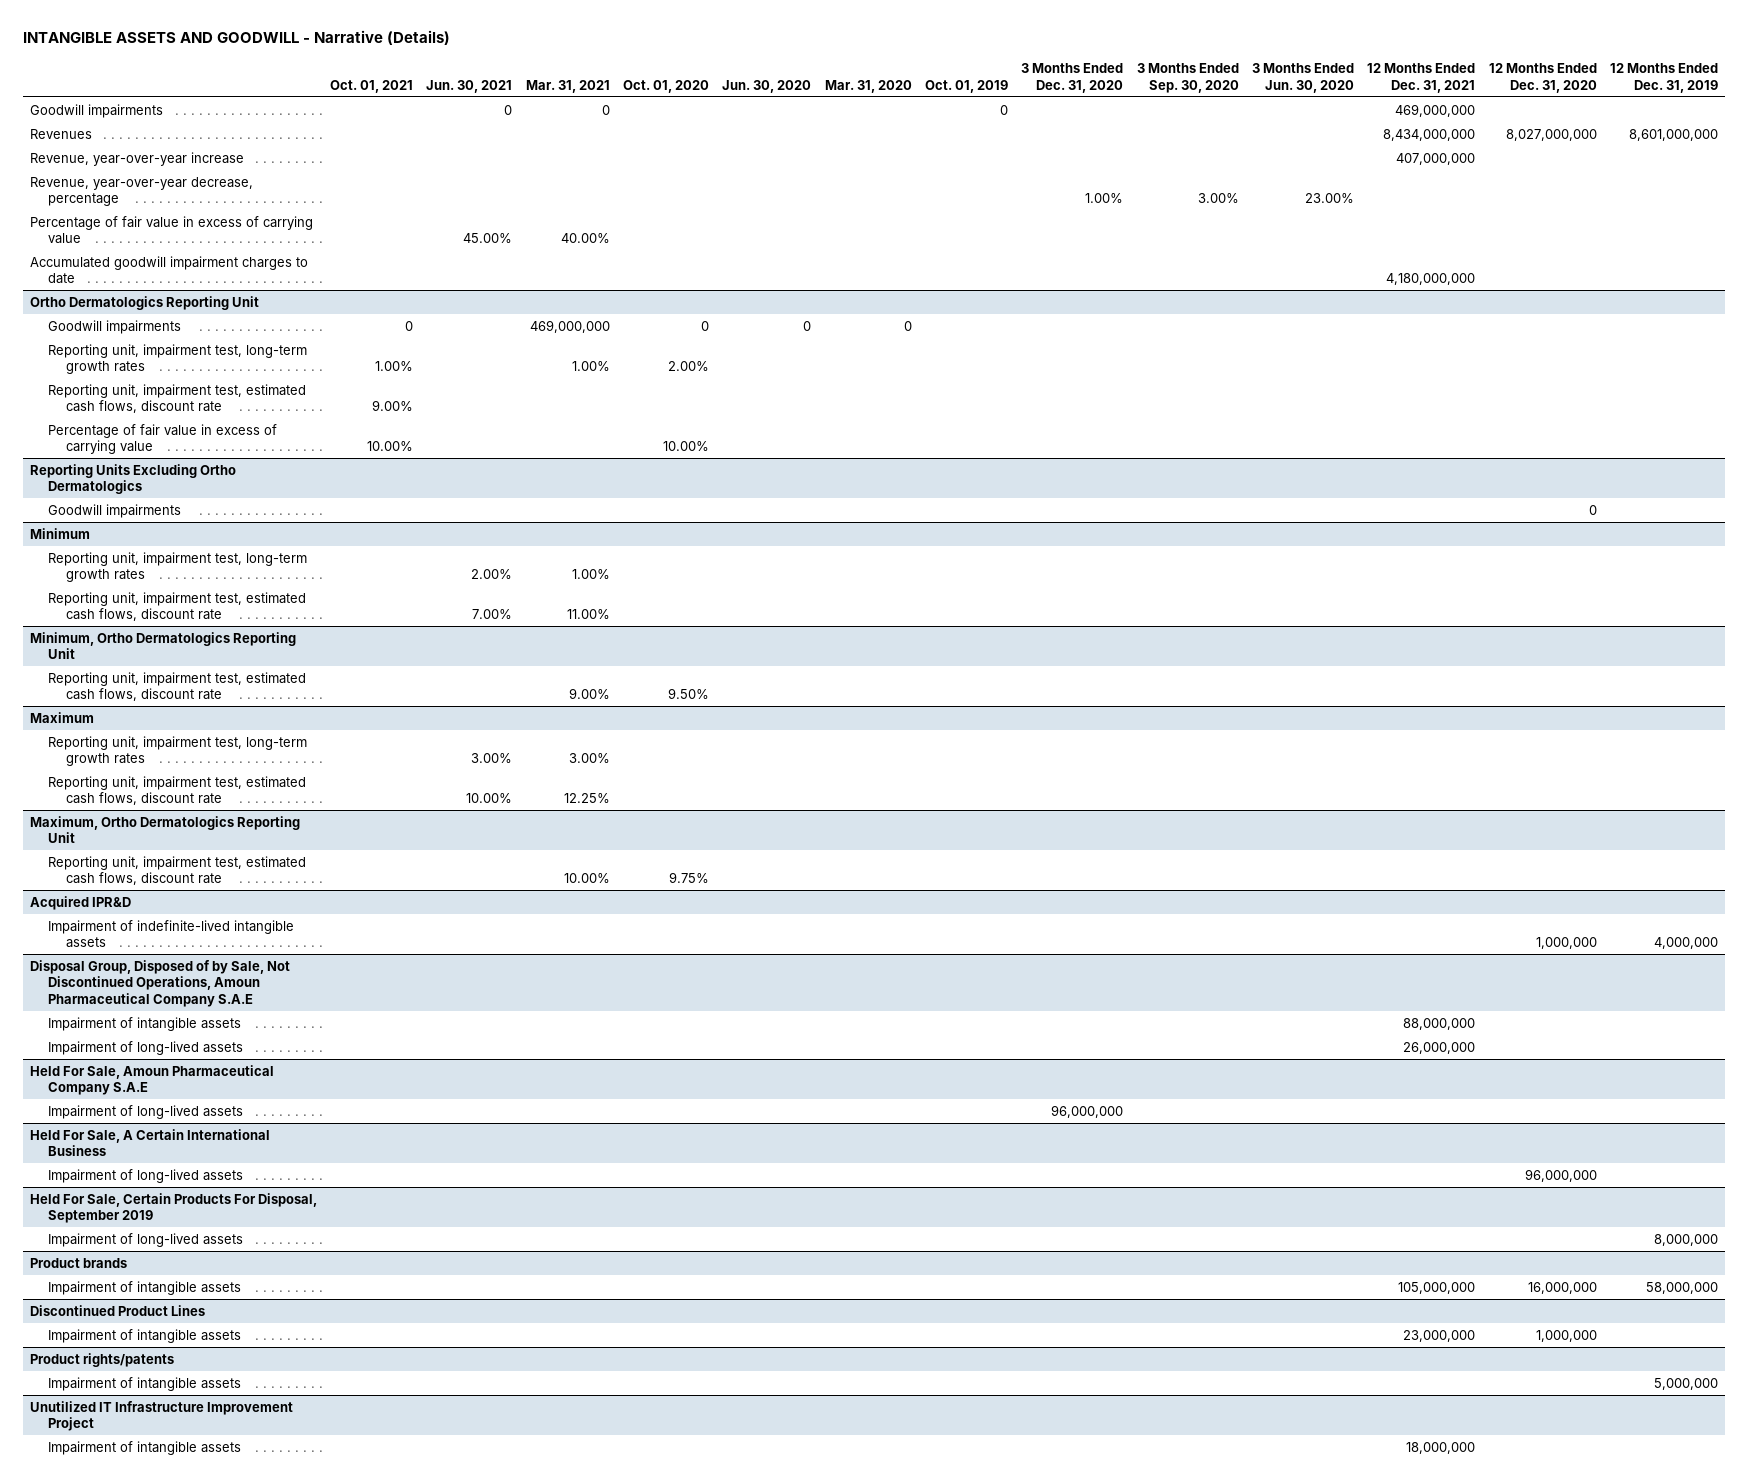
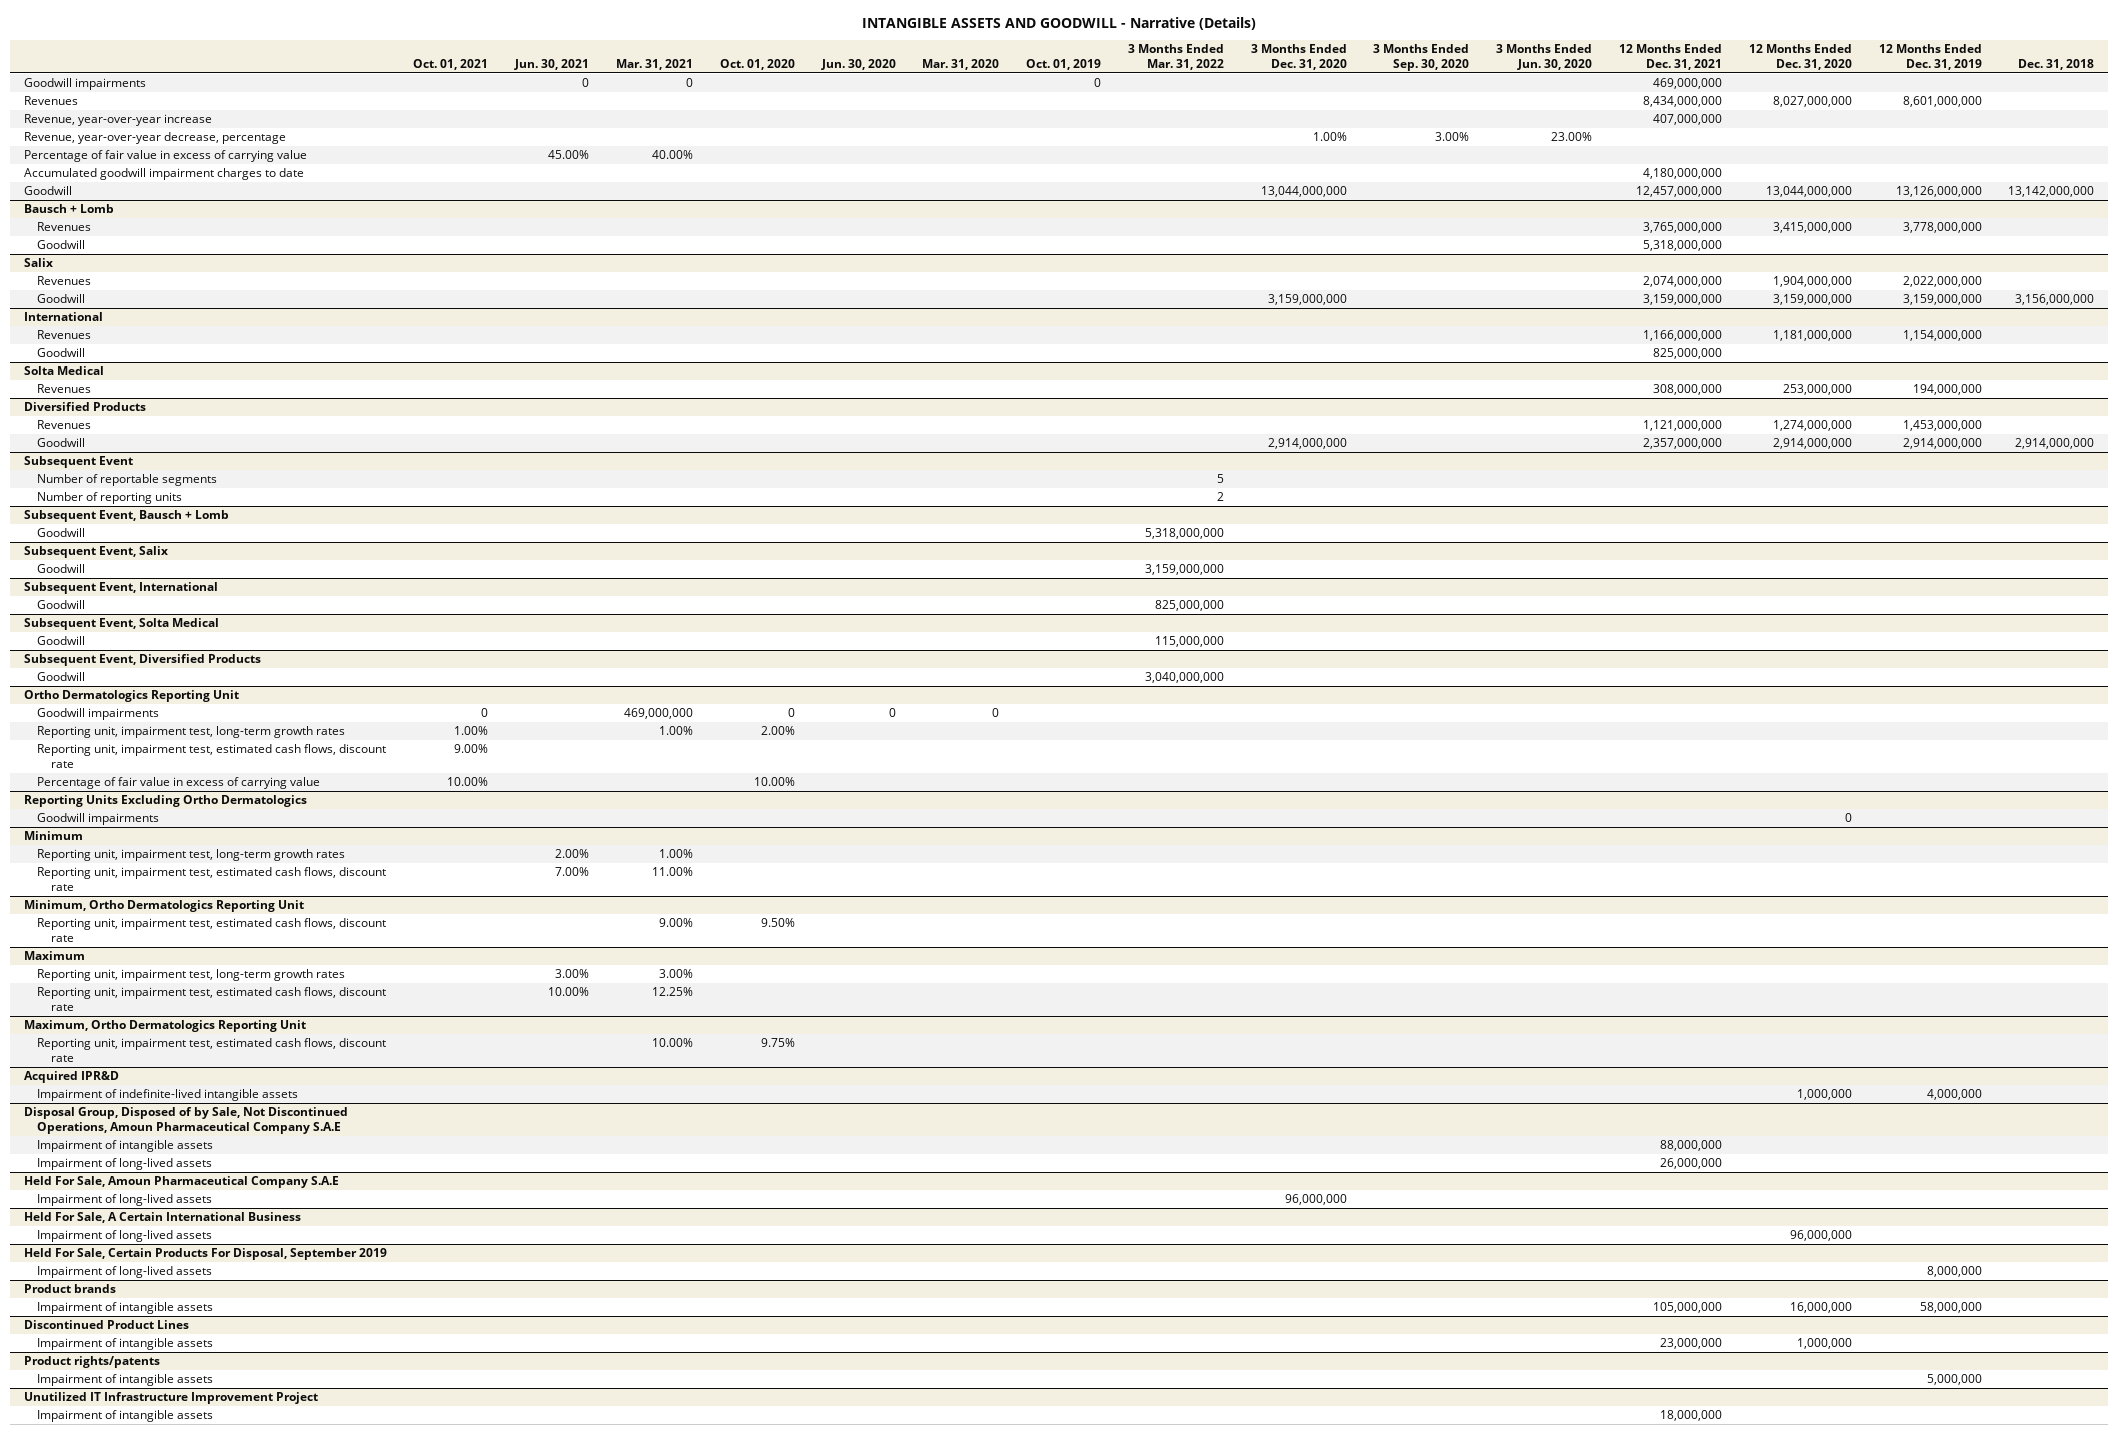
- | Oct. 01, 2021 | Jun. 30, 2021 | Mar. 31, 2021 | Oct. 01, 2020 | Jun. 30, 2020 | Mar. 31, 2020 | Oct. 01, 2019 | 3 Months Ended Dec. 31, 2020 | 3 Months Ended Sep. 30, 2020 | 3 Months Ended Jun. 30, 2020 | 12 Months Ended Dec. 31, 2021 | 12 Months Ended Dec. 31, 2020 | 12 Months Ended Dec. 31, 2019
+ | Oct. 01, 2021 | Jun. 30, 2021 | Mar. 31, 2021 | Oct. 01, 2020 | Jun. 30, 2020 | Mar. 31, 2020 | Oct. 01, 2019 | 3 Months Ended Mar. 31, 2022 | 3 Months Ended Dec. 31, 2020 | 3 Months Ended Sep. 30, 2020 | 3 Months Ended Jun. 30, 2020 | 12 Months Ended Dec. 31, 2021 | 12 Months Ended Dec. 31, 2020 | 12 Months Ended Dec. 31, 2019 | Dec. 31, 2018
+ Goodwill | | | | | | | | | 13,044,000,000 | | | 12,457,000,000 | 13,044,000,000 | 13,126,000,000 | 13,142,000,000
+ Bausch + Lomb
+ Revenues | | | | | | | | | | | | 3,765,000,000 | 3,415,000,000 | 3,778,000,000 |
+ Goodwill | | | | | | | | | | | | 5,318,000,000 | | |
+ Salix
+ Revenues | | | | | | | | | | | | 2,074,000,000 | 1,904,000,000 | 2,022,000,000 |
+ Goodwill | | | | | | | | | 3,159,000,000 | | | 3,159,000,000 | 3,159,000,000 | 3,159,000,000 | 3,156,000,000
+ International
+ Revenues | | | | | | | | | | | | 1,166,000,000 | 1,181,000,000 | 1,154,000,000 |
+ Goodwill | | | | | | | | | | | | 825,000,000 | | |
+ Solta Medical
+ Revenues | | | | | | | | | | | | 308,000,000 | 253,000,000 | 194,000,000 |
+ Diversified Products
+ Revenues | | | | | | | | | | | | 1,121,000,000 | 1,274,000,000 | 1,453,000,000 |
+ Goodwill | | | | | | | | | 2,914,000,000 | | | 2,357,000,000 | 2,914,000,000 | 2,914,000,000 | 2,914,000,000
+ Subsequent Event
+ Number of reportable segments | | | | | | | | 5 | | | | | | |
+ Number of reporting units | | | | | | | | 2 | | | | | | |
+ Subsequent Event, Bausch + Lomb
+ Goodwill | | | | | | | | 5,318,000,000 | | | | | | |
+ Subsequent Event, Salix
+ Goodwill | | | | | | | | 3,159,000,000 | | | | | | |
+ Subsequent Event, International
+ Goodwill | | | | | | | | 825,000,000 | | | | | | |
+ Subsequent Event, Solta Medical
+ Goodwill | | | | | | | | 115,000,000 | | | | | | |
+ Subsequent Event, Diversified Products
+ Goodwill | | | | | | | | 3,040,000,000 | | | | | | |

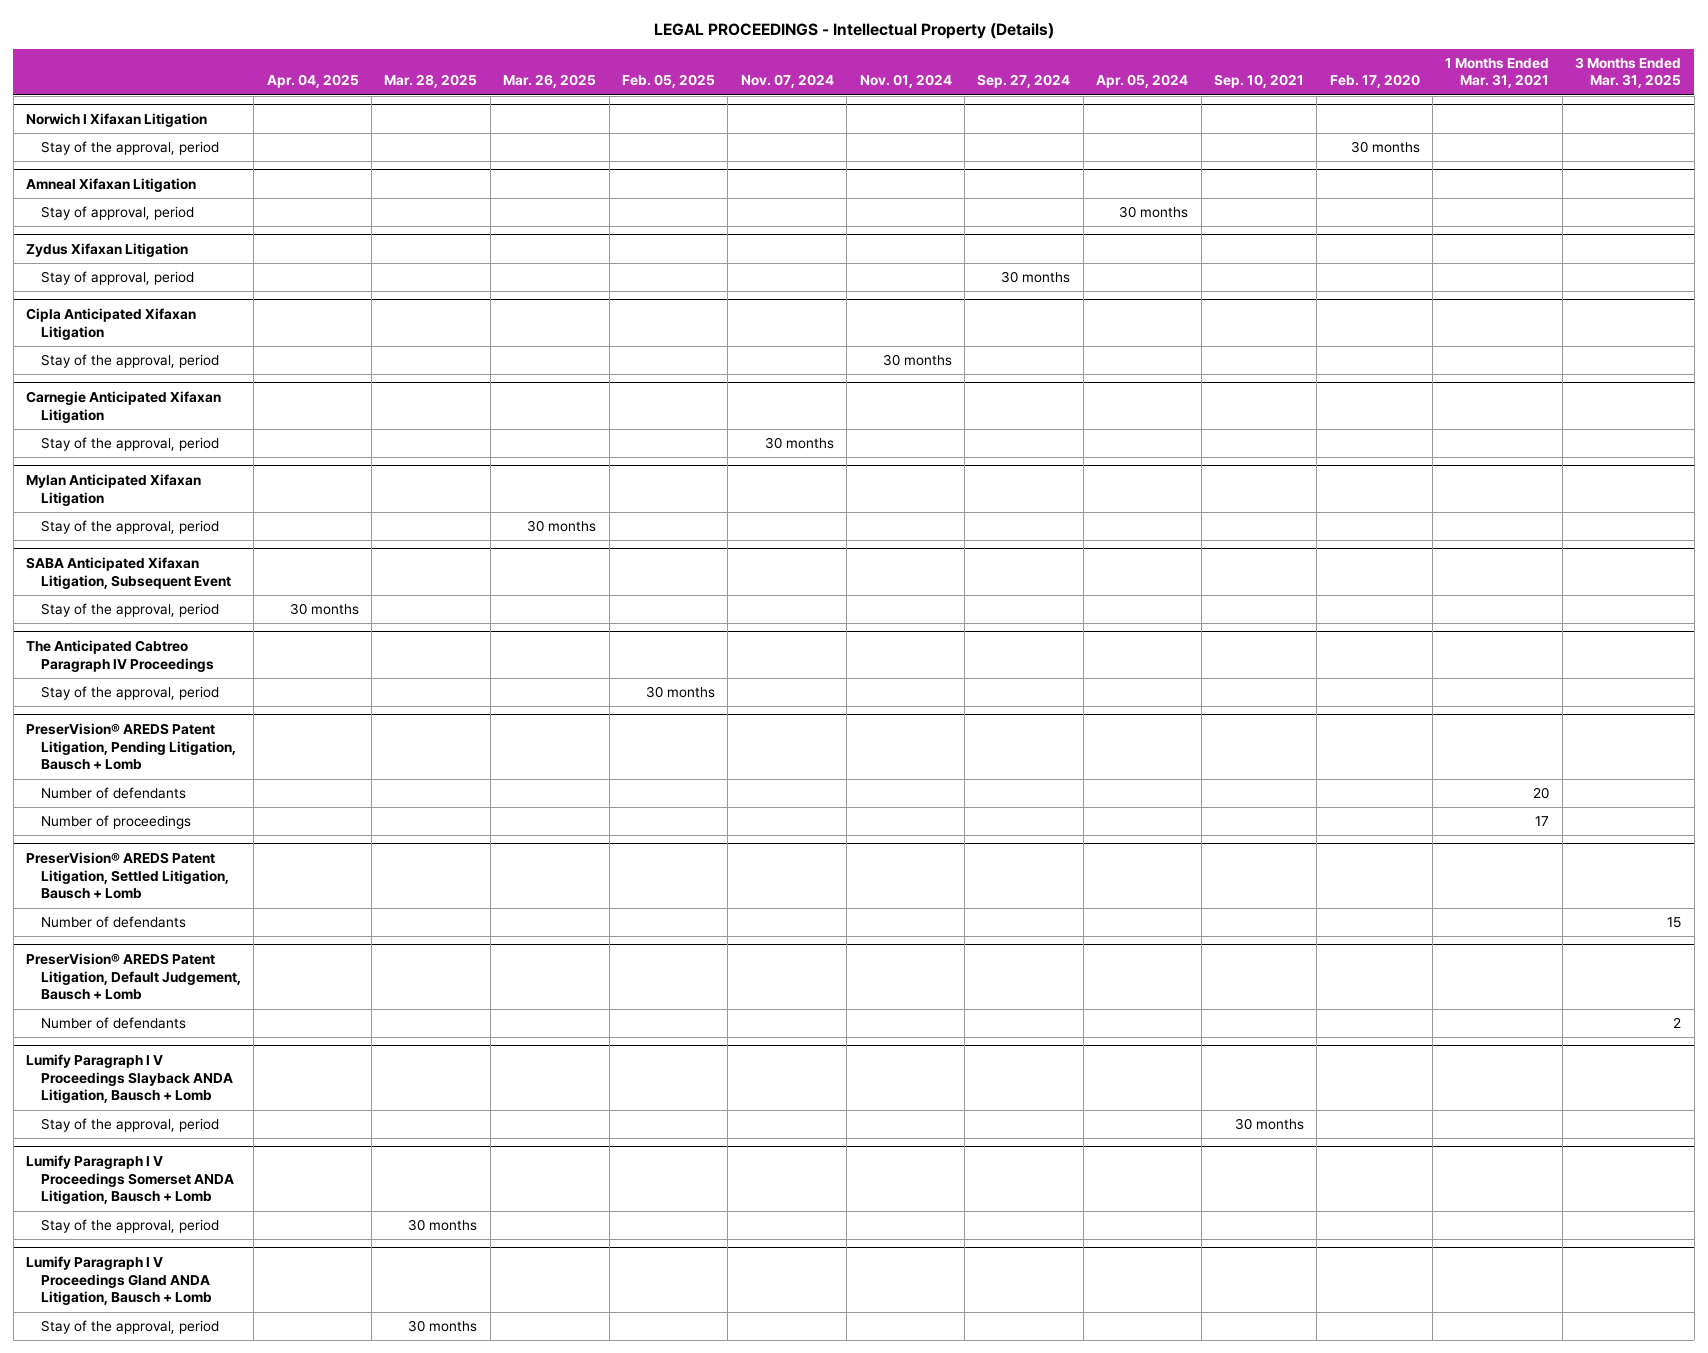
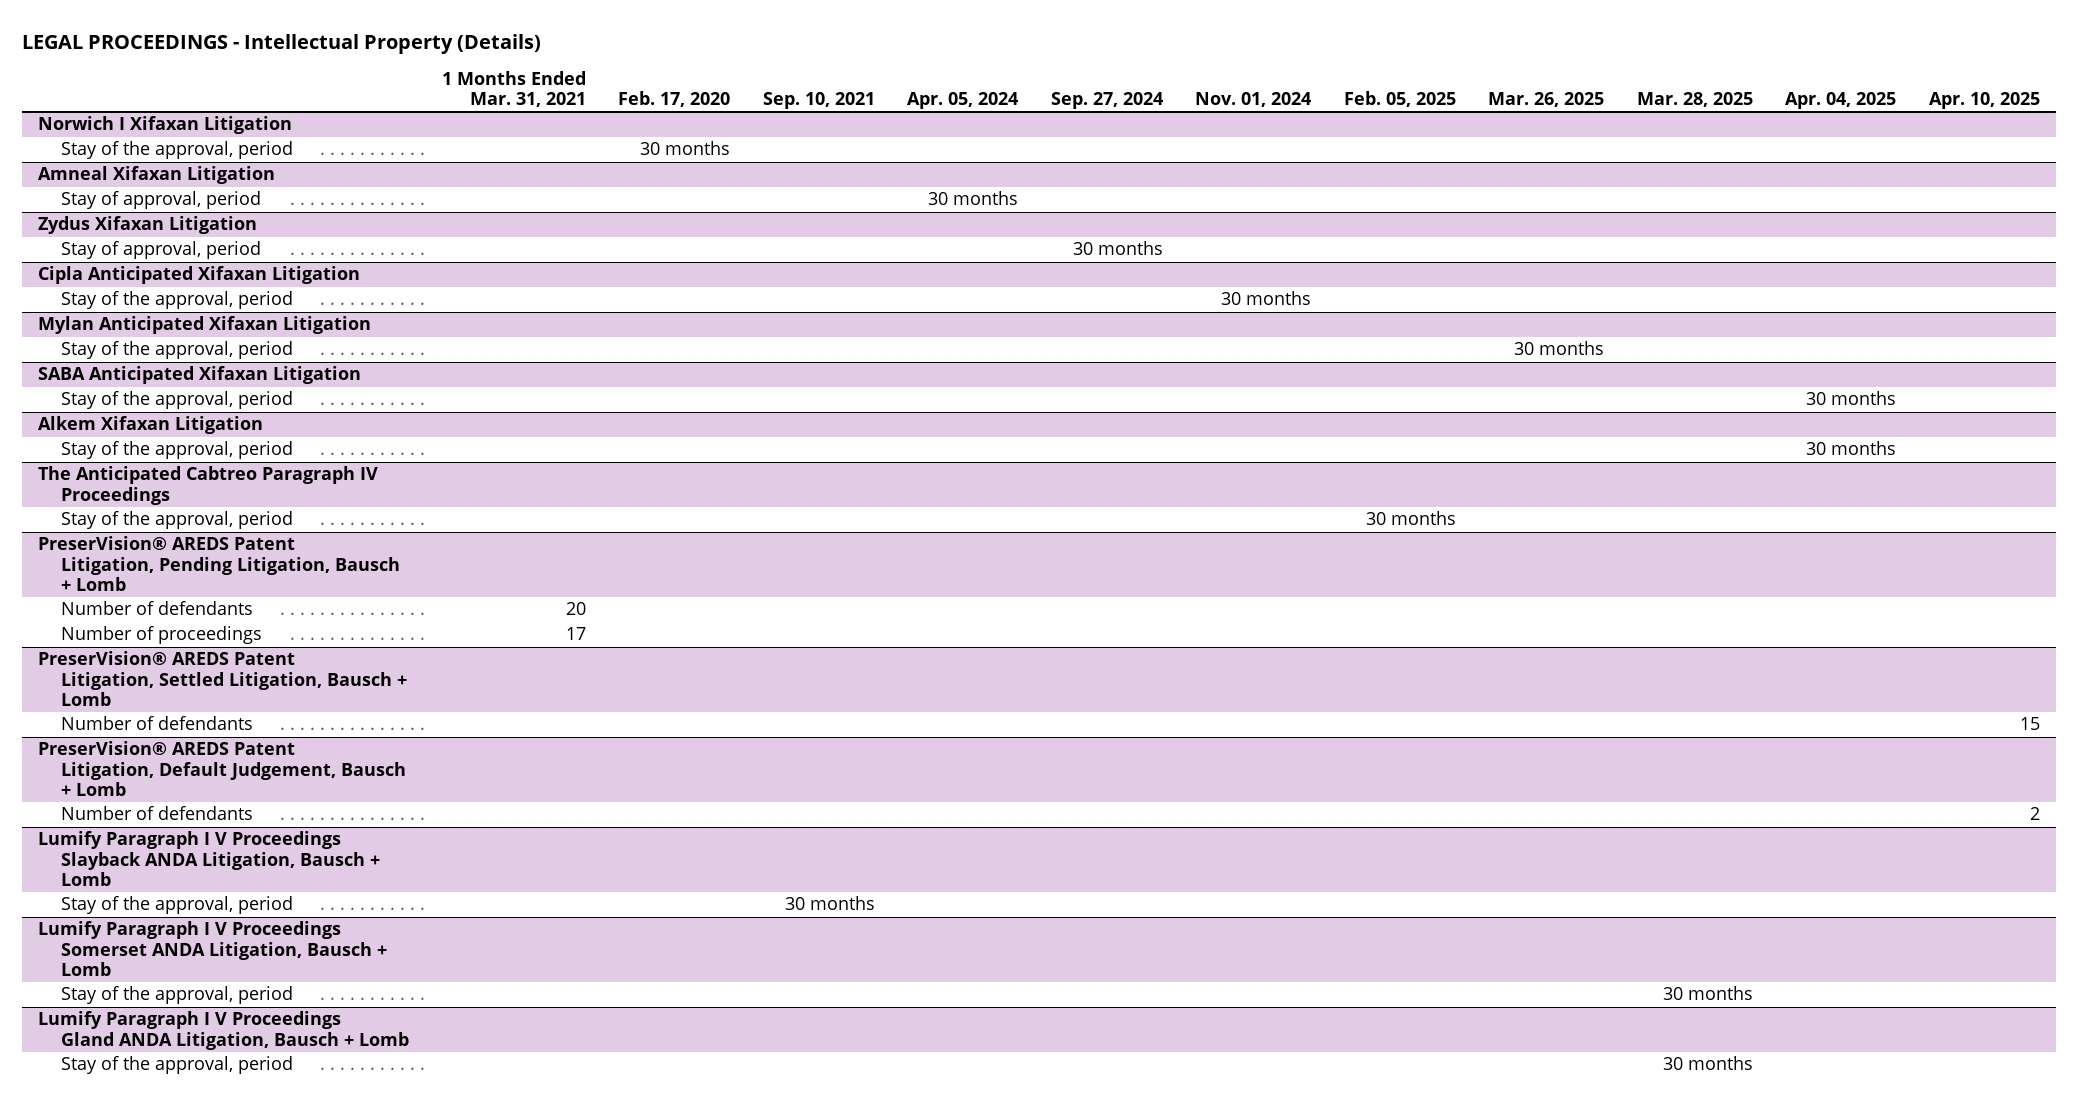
- | Apr. 04, 2025 | Mar. 28, 2025 | Mar. 26, 2025 | Feb. 05, 2025 | Nov. 07, 2024 | Nov. 01, 2024 | Sep. 27, 2024 | Apr. 05, 2024 | Sep. 10, 2021 | Feb. 17, 2020 | 1 Months Ended Mar. 31, 2021 | 3 Months Ended Mar. 31, 2025
+ | 1 Months Ended Mar. 31, 2021 | Feb. 17, 2020 | Sep. 10, 2021 | Apr. 05, 2024 | Sep. 27, 2024 | Nov. 01, 2024 | Feb. 05, 2025 | Mar. 26, 2025 | Mar. 28, 2025 | Apr. 04, 2025 | Apr. 10, 2025
- Carnegie Anticipated Xifaxan Litigation
- Stay of the approval, period | | | | | 30 months | | | | | | |
- SABA Anticipated Xifaxan Litigation, Subsequent Event
+ SABA Anticipated Xifaxan Litigation
+ Alkem Xifaxan Litigation
+ Stay of the approval, period | | | | | | | | | | 30 months |

